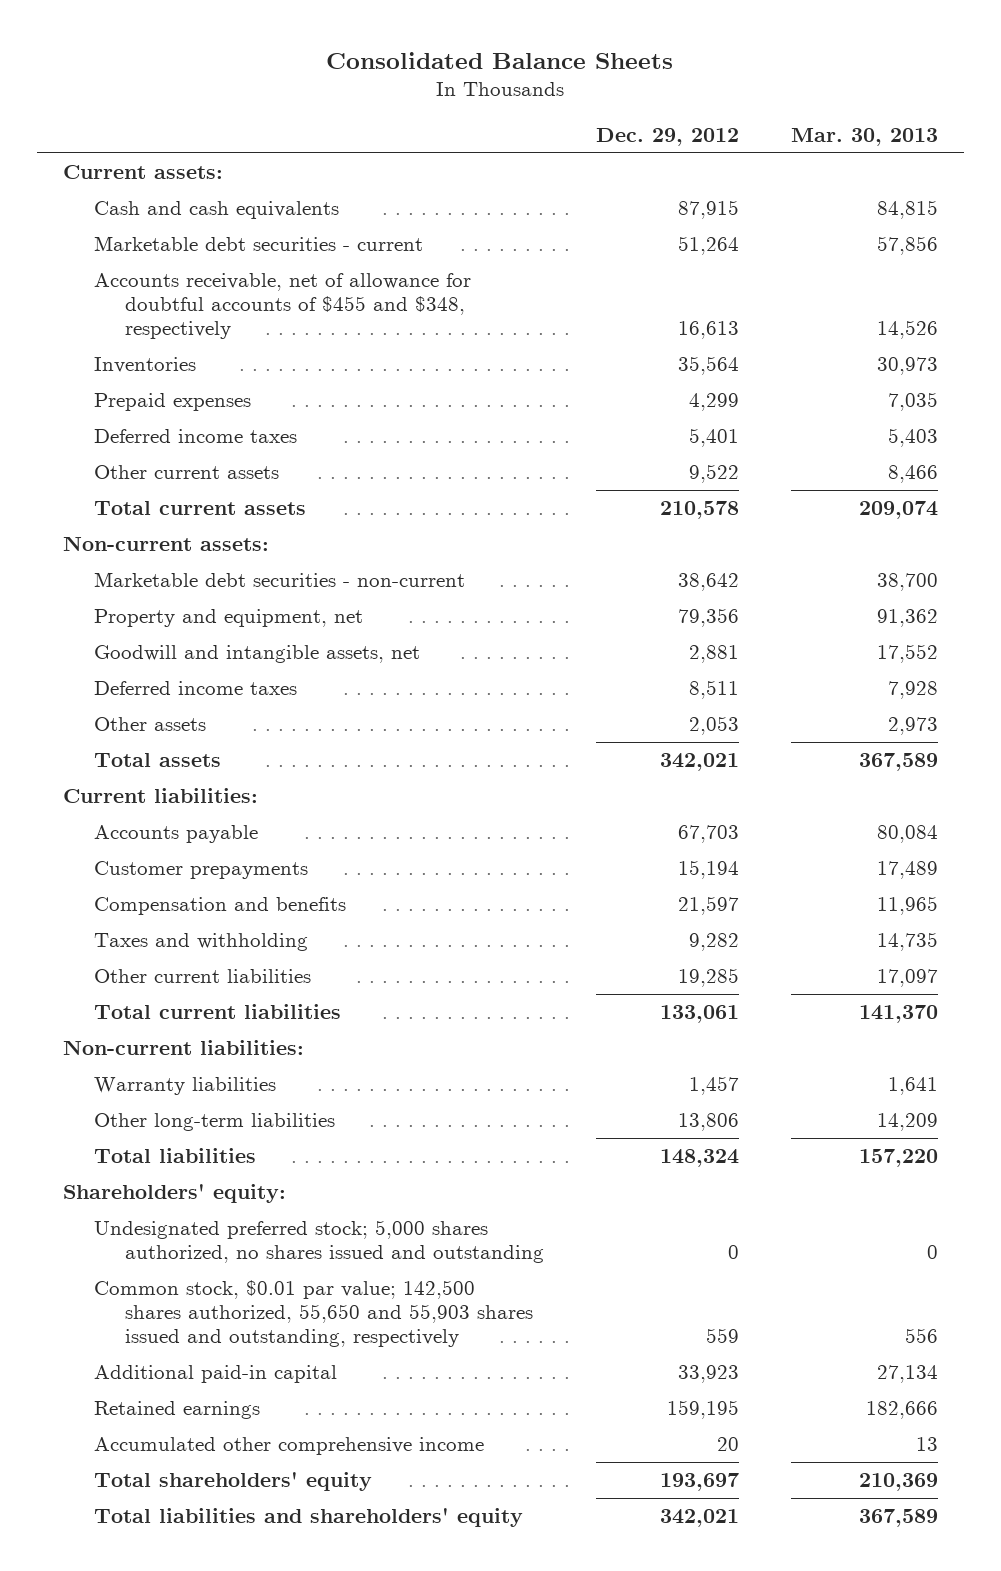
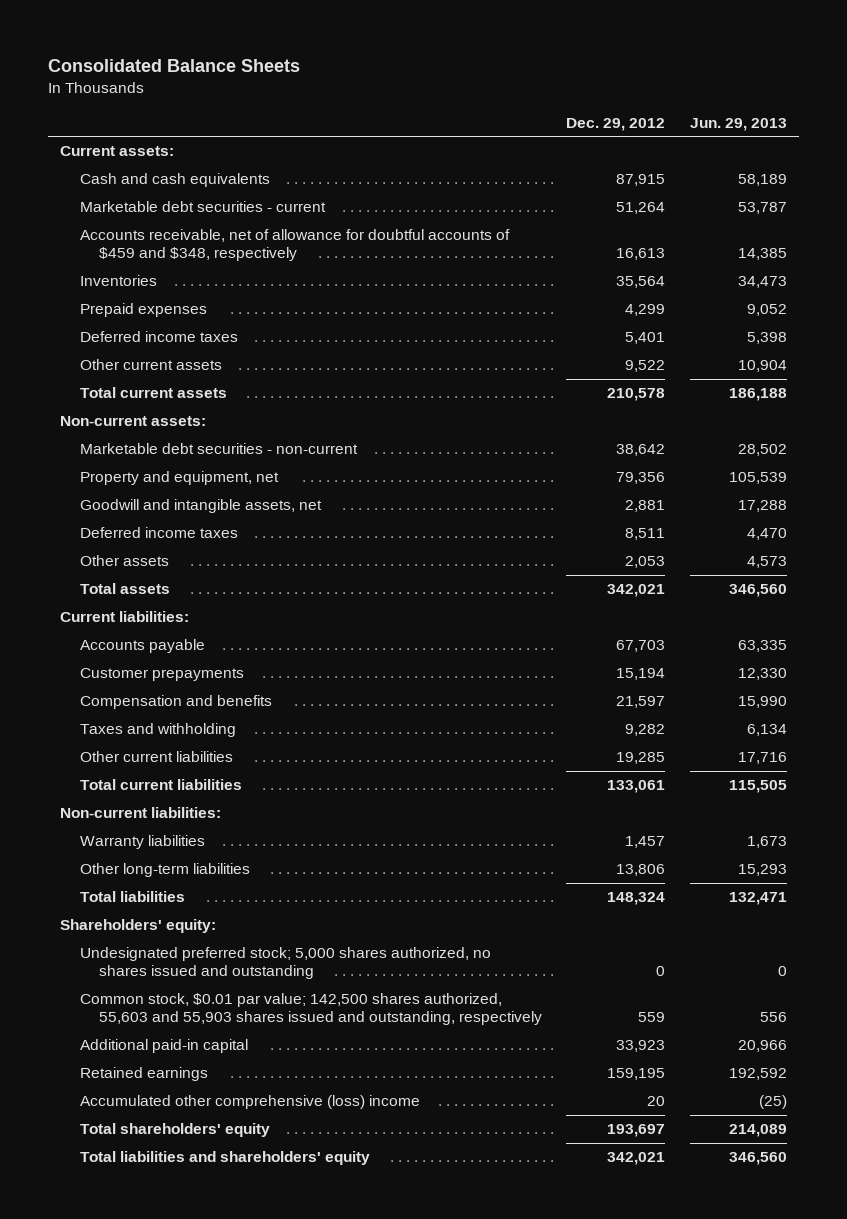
- | Dec. 29, 2012 | Mar. 30, 2013
+ | Dec. 29, 2012 | Jun. 29, 2013
- Accounts receivable, net of allowance for doubtful accounts of $455 and $348, respectively | 16,613 | 14,526
+ Accounts receivable, net of allowance for doubtful accounts of $459 and $348, respectively | 16,613 | 14,385
- Common stock, $0.01 par value; 142,500 shares authorized, 55,650 and 55,903 shares issued and outstanding, respectively | 559 | 556
+ Common stock, $0.01 par value; 142,500 shares authorized, 55,603 and 55,903 shares issued and outstanding, respectively | 559 | 556
- Accumulated other comprehensive income | 20 | 13
+ Accumulated other comprehensive (loss) income | 20 | (25)

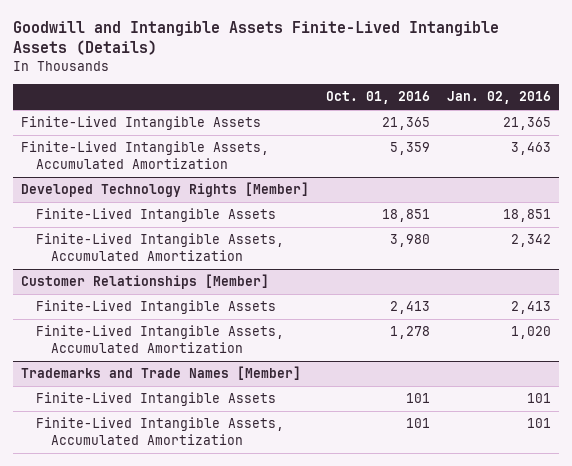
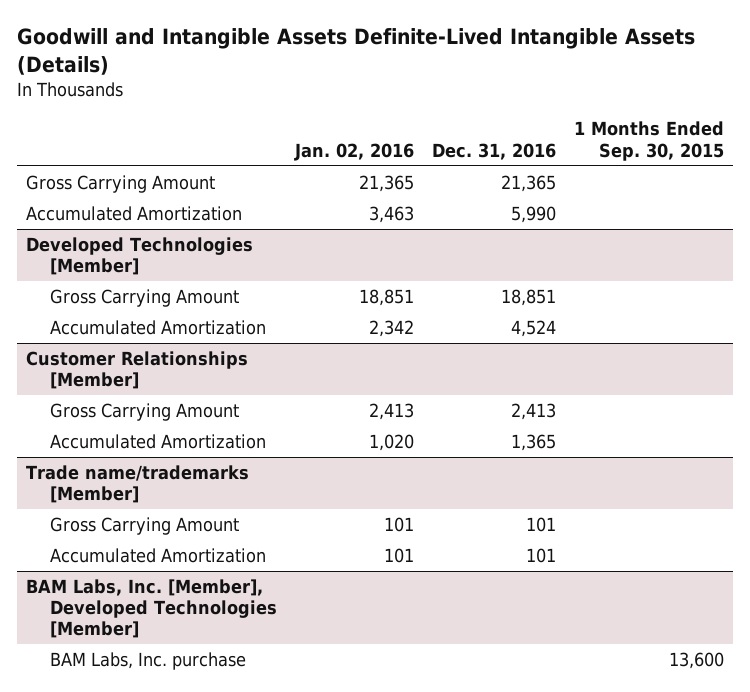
- Goodwill and Intangible Assets Finite-Lived Intangible Assets (Details)
+ Goodwill and Intangible Assets Definite-Lived Intangible Assets (Details)
- | Oct. 01, 2016 | Jan. 02, 2016
+ | Jan. 02, 2016 | Dec. 31, 2016 | 1 Months Ended Sep. 30, 2015
- Finite-Lived Intangible Assets | 21,365 | 21,365
- Finite-Lived Intangible Assets, Accumulated Amortization | 5,359 | 3,463
- Developed Technology Rights [Member]
- Finite-Lived Intangible Assets | 18,851 | 18,851
- Finite-Lived Intangible Assets, Accumulated Amortization | 3,980 | 2,342
+ Gross Carrying Amount | 21,365 | 21,365 |
+ Accumulated Amortization | 3,463 | 5,990 |
+ Developed Technologies [Member]
+ Gross Carrying Amount | 18,851 | 18,851 |
+ Accumulated Amortization | 2,342 | 4,524 |
@ Customer Relationships [Member]
- Finite-Lived Intangible Assets | 2,413 | 2,413
- Finite-Lived Intangible Assets, Accumulated Amortization | 1,278 | 1,020
- Trademarks and Trade Names [Member]
- Finite-Lived Intangible Assets | 101 | 101
- Finite-Lived Intangible Assets, Accumulated Amortization | 101 | 101
@ Customer Relationships [Member]
+ Gross Carrying Amount | 2,413 | 2,413 |
+ Accumulated Amortization | 1,020 | 1,365 |
+ Trade name/trademarks [Member]
+ Gross Carrying Amount | 101 | 101 |
+ Accumulated Amortization | 101 | 101 |
+ BAM Labs, Inc. [Member], Developed Technologies [Member]
+ BAM Labs, Inc. purchase | | | 13,600

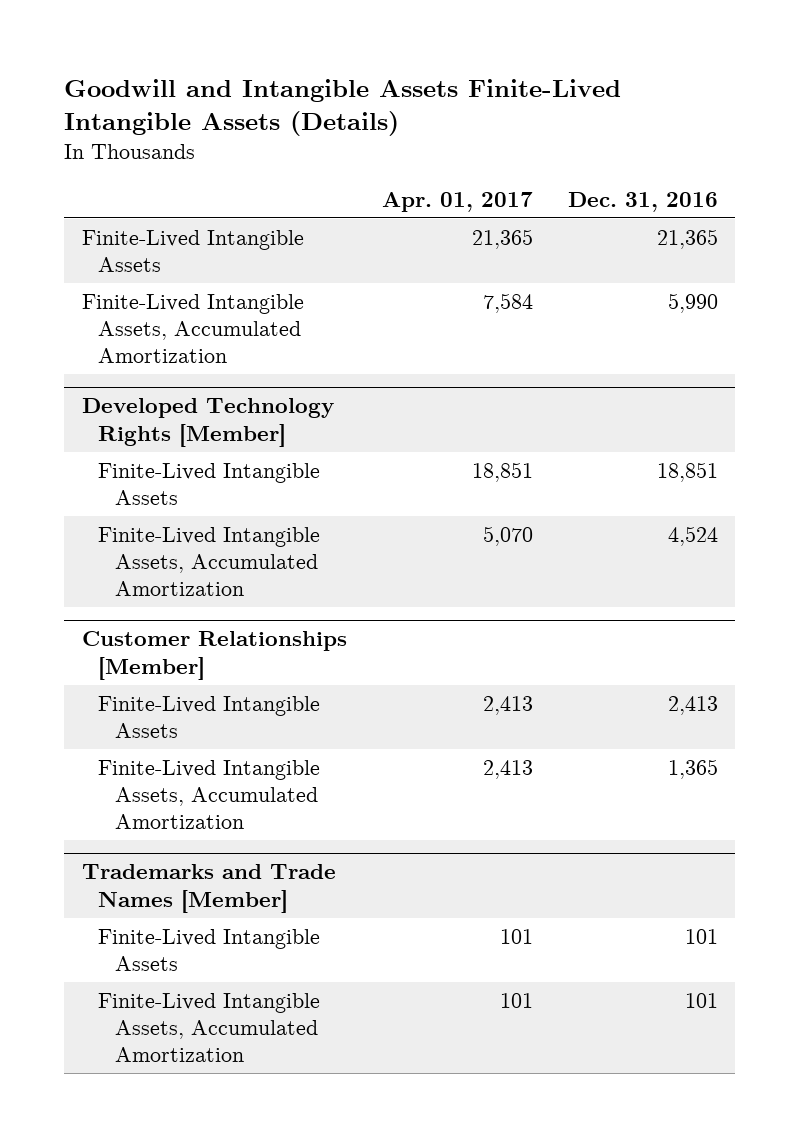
- Goodwill and Intangible Assets Definite-Lived Intangible Assets (Details)
+ Goodwill and Intangible Assets Finite-Lived Intangible Assets (Details)
- | Jan. 02, 2016 | Dec. 31, 2016 | 1 Months Ended Sep. 30, 2015
+ | Apr. 01, 2017 | Dec. 31, 2016
- Gross Carrying Amount | 21,365 | 21,365 |
- Accumulated Amortization | 3,463 | 5,990 |
- Developed Technologies [Member]
- Gross Carrying Amount | 18,851 | 18,851 |
- Accumulated Amortization | 2,342 | 4,524 |
+ Finite-Lived Intangible Assets | 21,365 | 21,365
+ Finite-Lived Intangible Assets, Accumulated Amortization | 7,584 | 5,990
+ Developed Technology Rights [Member]
+ Finite-Lived Intangible Assets | 18,851 | 18,851
+ Finite-Lived Intangible Assets, Accumulated Amortization | 5,070 | 4,524
@ Customer Relationships [Member]
- Gross Carrying Amount | 2,413 | 2,413 |
- Accumulated Amortization | 1,020 | 1,365 |
- Trade name/trademarks [Member]
- Gross Carrying Amount | 101 | 101 |
- Accumulated Amortization | 101 | 101 |
- BAM Labs, Inc. [Member], Developed Technologies [Member]
- BAM Labs, Inc. purchase | | | 13,600
@ Customer Relationships [Member]
+ Finite-Lived Intangible Assets | 2,413 | 2,413
+ Finite-Lived Intangible Assets, Accumulated Amortization | 2,413 | 1,365
+ Trademarks and Trade Names [Member]
+ Finite-Lived Intangible Assets | 101 | 101
+ Finite-Lived Intangible Assets, Accumulated Amortization | 101 | 101

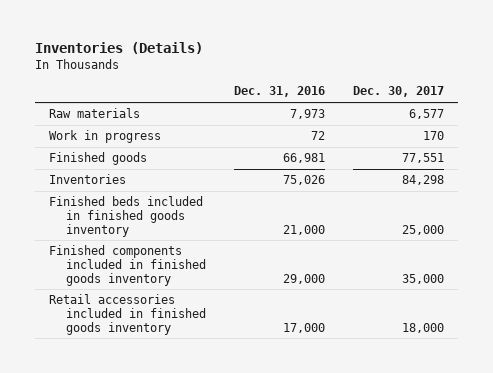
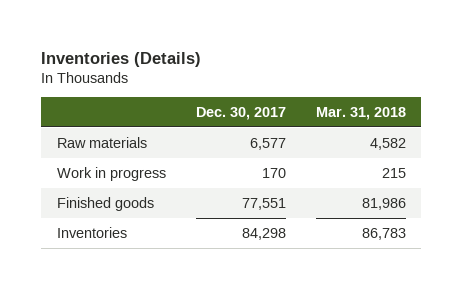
- | Dec. 31, 2016 | Dec. 30, 2017
+ | Dec. 30, 2017 | Mar. 31, 2018
- Finished beds included in finished goods inventory | 21,000 | 25,000
- Finished components included in finished goods inventory | 29,000 | 35,000
- Retail accessories included in finished goods inventory | 17,000 | 18,000

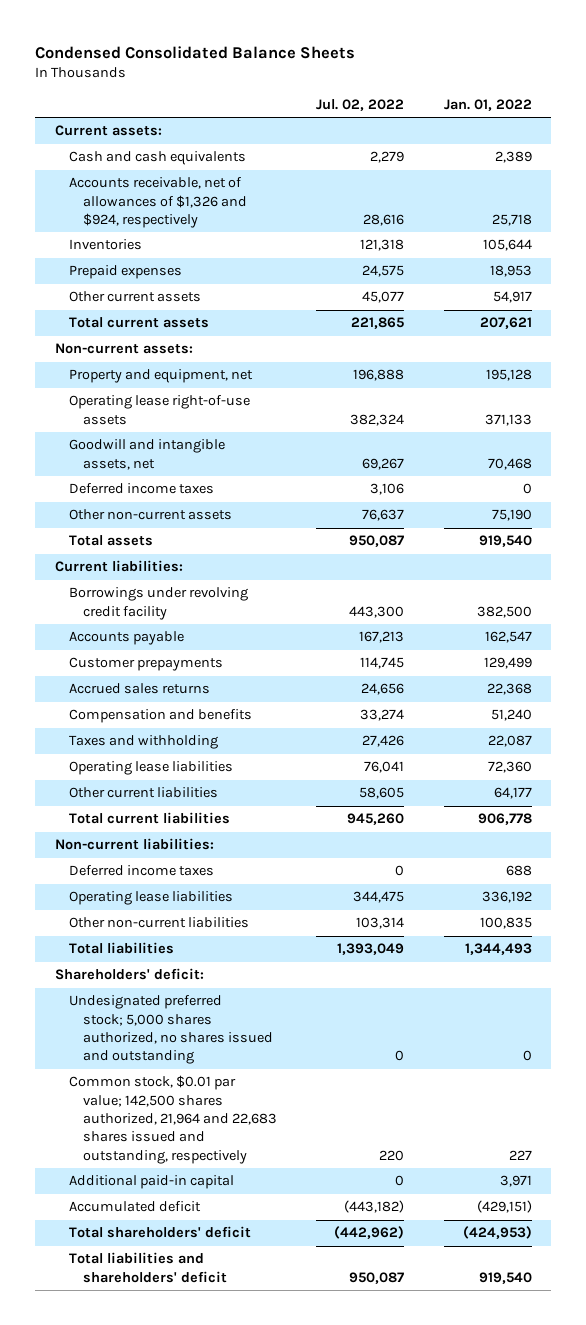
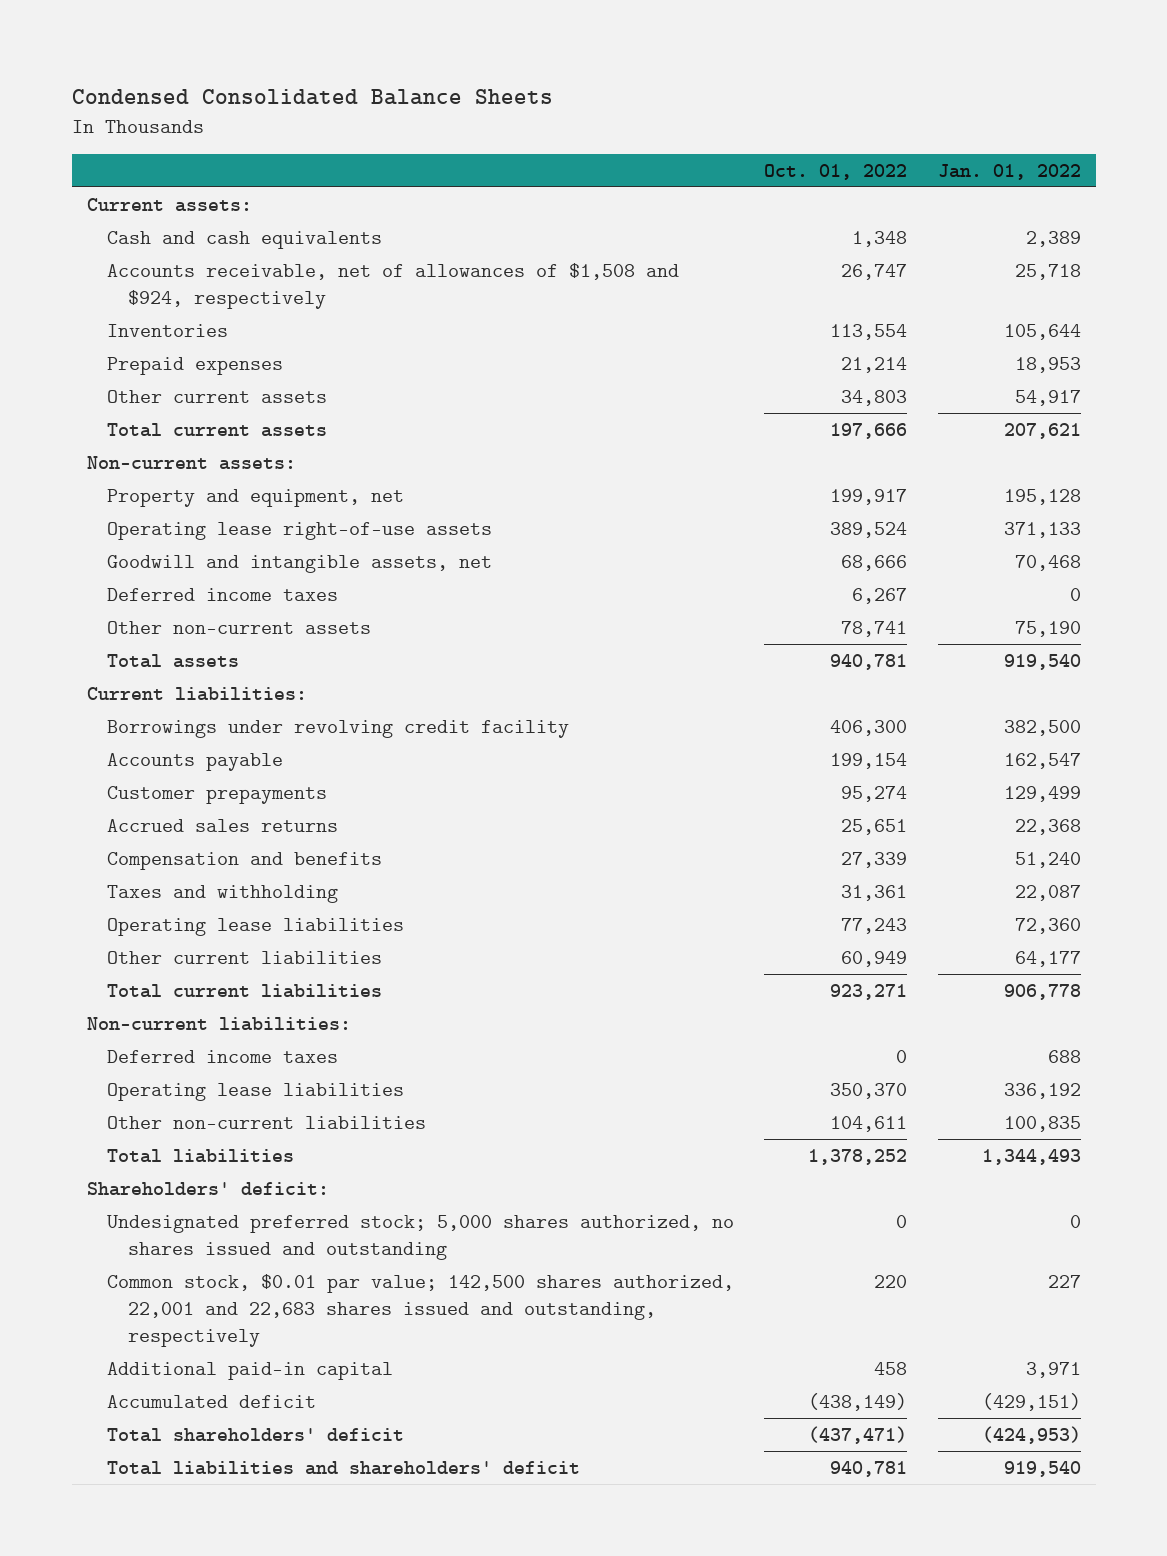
- | Jul. 02, 2022 | Jan. 01, 2022
+ | Oct. 01, 2022 | Jan. 01, 2022
- Accounts receivable, net of allowances of $1,326 and $924, respectively | 28,616 | 25,718
+ Accounts receivable, net of allowances of $1,508 and $924, respectively | 26,747 | 25,718
- Common stock, $0.01 par value; 142,500 shares authorized, 21,964 and 22,683 shares issued and outstanding, respectively | 220 | 227
+ Common stock, $0.01 par value; 142,500 shares authorized, 22,001 and 22,683 shares issued and outstanding, respectively | 220 | 227

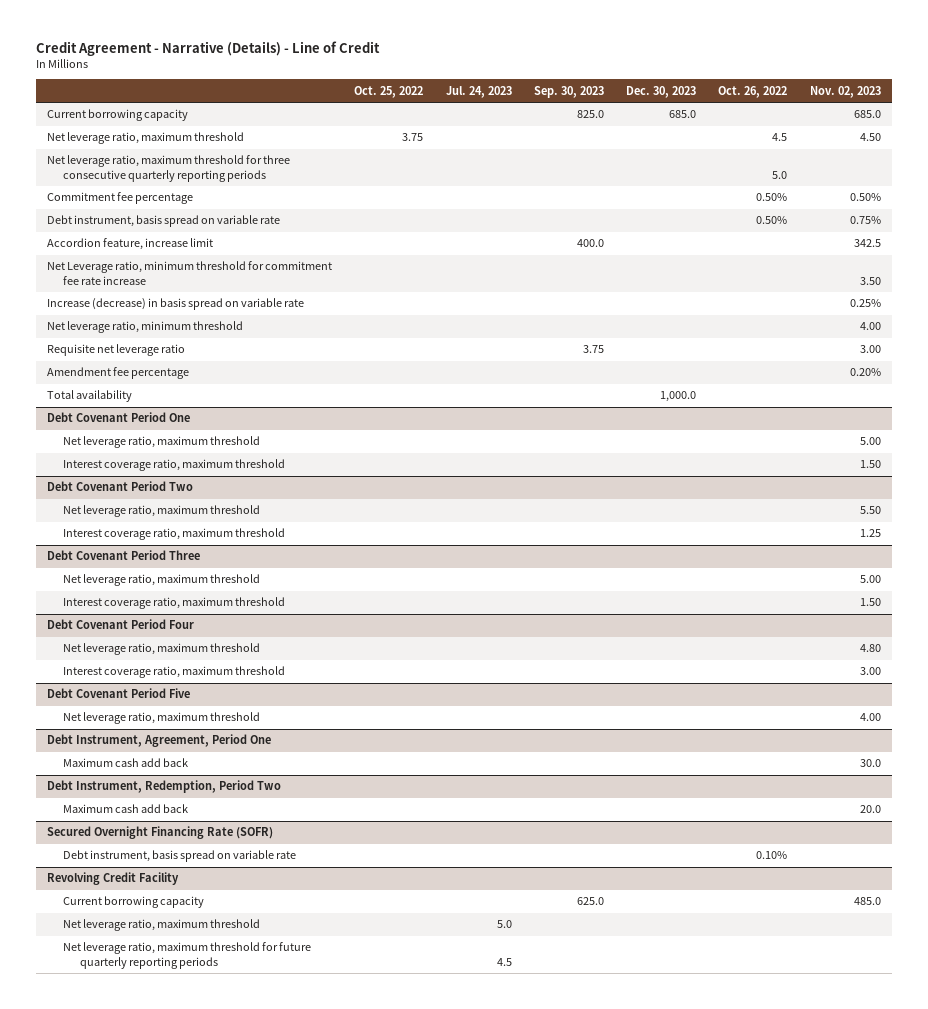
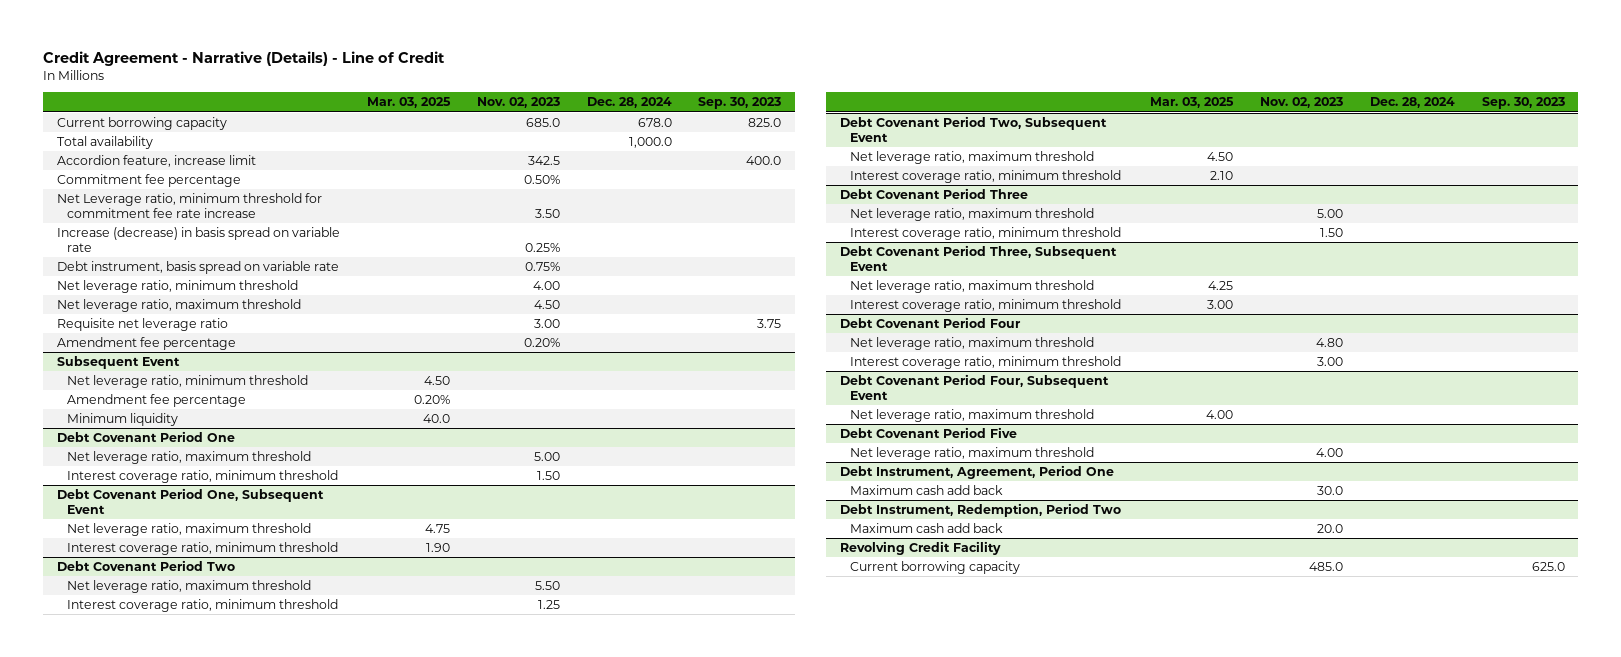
- | Oct. 25, 2022 | Jul. 24, 2023 | Sep. 30, 2023 | Dec. 30, 2023 | Oct. 26, 2022 | Nov. 02, 2023
+ | Mar. 03, 2025 | Nov. 02, 2023 | Dec. 28, 2024 | Sep. 30, 2023
- Net leverage ratio, maximum threshold for three consecutive quarterly reporting periods | | | | | 5.0 |
moved up: Total availability | | | 1,000.0 |
moved down: Commitment fee percentage | | 0.50% | |
moved down: Debt instrument, basis spread on variable rate | | 0.75% | |
moved down: Net leverage ratio, maximum threshold | | 4.50 | |
+ Subsequent Event
+ Net leverage ratio, minimum threshold | 4.50 | | |
+ Amendment fee percentage | 0.20% | | |
+ Minimum liquidity | 40.0 | | |
@ Debt Covenant Period One
- Interest coverage ratio, maximum threshold | | | | | | 1.50
+ Interest coverage ratio, minimum threshold | | 1.50 | |
+ Debt Covenant Period One, Subsequent Event
+ Net leverage ratio, maximum threshold | 4.75 | | |
+ Interest coverage ratio, minimum threshold | 1.90 | | |
@ Debt Covenant Period Two
- Interest coverage ratio, maximum threshold | | | | | | 1.25
+ Interest coverage ratio, minimum threshold | | 1.25 | |
+ Debt Covenant Period Two, Subsequent Event
+ Net leverage ratio, maximum threshold | 4.50 | | |
+ Interest coverage ratio, minimum threshold | 2.10 | | |
@ Debt Covenant Period Three
- Interest coverage ratio, maximum threshold | | | | | | 1.50
+ Interest coverage ratio, minimum threshold | | 1.50 | |
+ Debt Covenant Period Three, Subsequent Event
+ Net leverage ratio, maximum threshold | 4.25 | | |
+ Interest coverage ratio, minimum threshold | 3.00 | | |
@ Debt Covenant Period Four
- Interest coverage ratio, maximum threshold | | | | | | 3.00
+ Interest coverage ratio, minimum threshold | | 3.00 | |
+ Debt Covenant Period Four, Subsequent Event
+ Net leverage ratio, maximum threshold | 4.00 | | |
- Secured Overnight Financing Rate (SOFR)
- Debt instrument, basis spread on variable rate | | | | | 0.10% |
@ Revolving Credit Facility
- Net leverage ratio, maximum threshold | | 5.0 | | | |
- Net leverage ratio, maximum threshold for future quarterly reporting periods | | 4.5 | | | |

